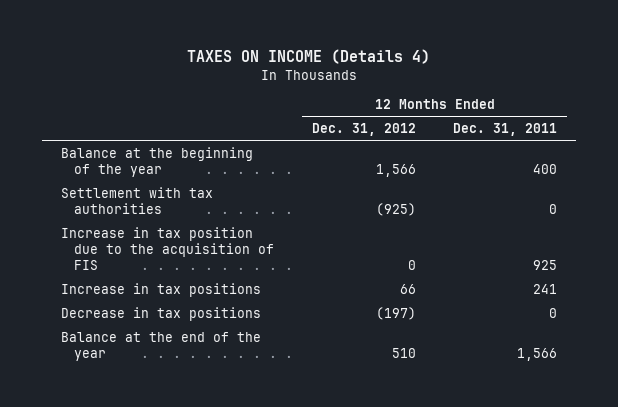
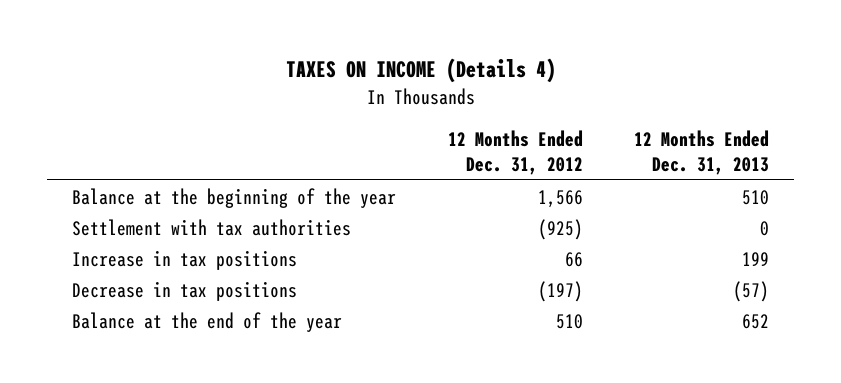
- | 12 Months Ended Dec. 31, 2012 | 12 Months Ended Dec. 31, 2011
+ | 12 Months Ended Dec. 31, 2012 | 12 Months Ended Dec. 31, 2013
- Increase in tax position due to the acquisition of FIS | 0 | 925

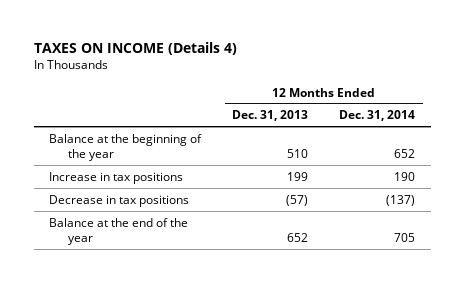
- | 12 Months Ended Dec. 31, 2012 | 12 Months Ended Dec. 31, 2013
+ | 12 Months Ended Dec. 31, 2013 | 12 Months Ended Dec. 31, 2014
- Settlement with tax authorities | (925) | 0

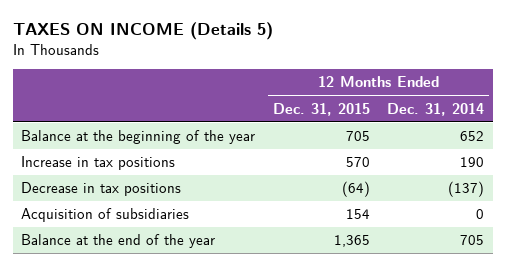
- TAXES ON INCOME (Details 4)
+ TAXES ON INCOME (Details 5)
- | 12 Months Ended Dec. 31, 2013 | 12 Months Ended Dec. 31, 2014
+ | 12 Months Ended Dec. 31, 2015 | 12 Months Ended Dec. 31, 2014
+ Acquisition of subsidiaries | 154 | 0

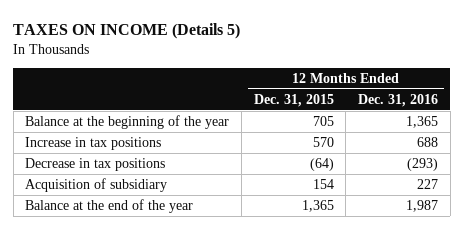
- | 12 Months Ended Dec. 31, 2015 | 12 Months Ended Dec. 31, 2014
+ | 12 Months Ended Dec. 31, 2015 | 12 Months Ended Dec. 31, 2016
- Acquisition of subsidiaries | 154 | 0
+ Acquisition of subsidiary | 154 | 227

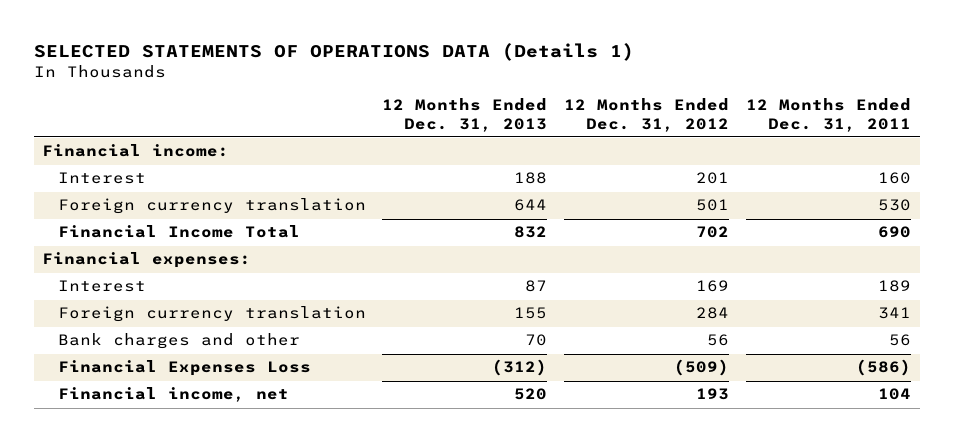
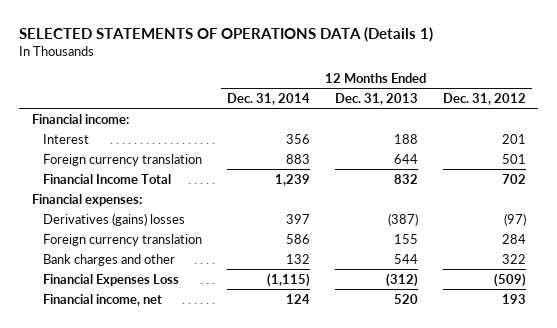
- | 12 Months Ended Dec. 31, 2013 | 12 Months Ended Dec. 31, 2012 | 12 Months Ended Dec. 31, 2011
+ | 12 Months Ended Dec. 31, 2014 | 12 Months Ended Dec. 31, 2013 | 12 Months Ended Dec. 31, 2012
- Interest | 87 | 169 | 189
+ Derivatives (gains) losses | 397 | (387) | (97)
- Bank charges and other | 70 | 56 | 56
+ Bank charges and other | 132 | 544 | 322

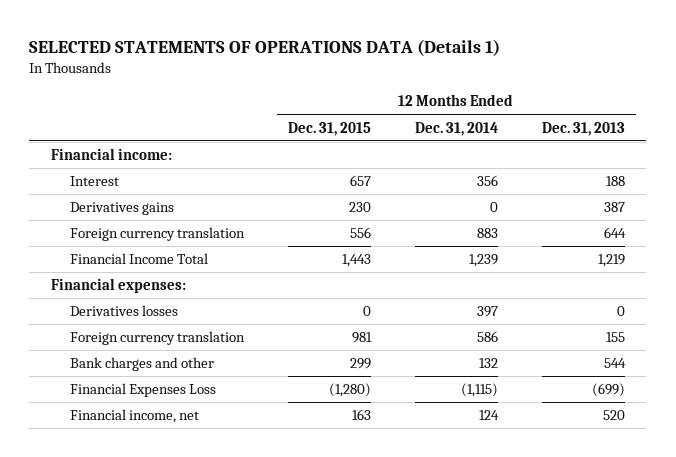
- | 12 Months Ended Dec. 31, 2014 | 12 Months Ended Dec. 31, 2013 | 12 Months Ended Dec. 31, 2012
+ | 12 Months Ended Dec. 31, 2015 | 12 Months Ended Dec. 31, 2014 | 12 Months Ended Dec. 31, 2013
+ Derivatives gains | 230 | 0 | 387
- Financial Income Total | 1,239 | 832 | 702
+ Financial Income Total | 1,443 | 1,239 | 1,219
- Derivatives (gains) losses | 397 | (387) | (97)
+ Derivatives losses | 0 | 397 | 0
- Financial Expenses Loss | (1,115) | (312) | (509)
+ Financial Expenses Loss | (1,280) | (1,115) | (699)

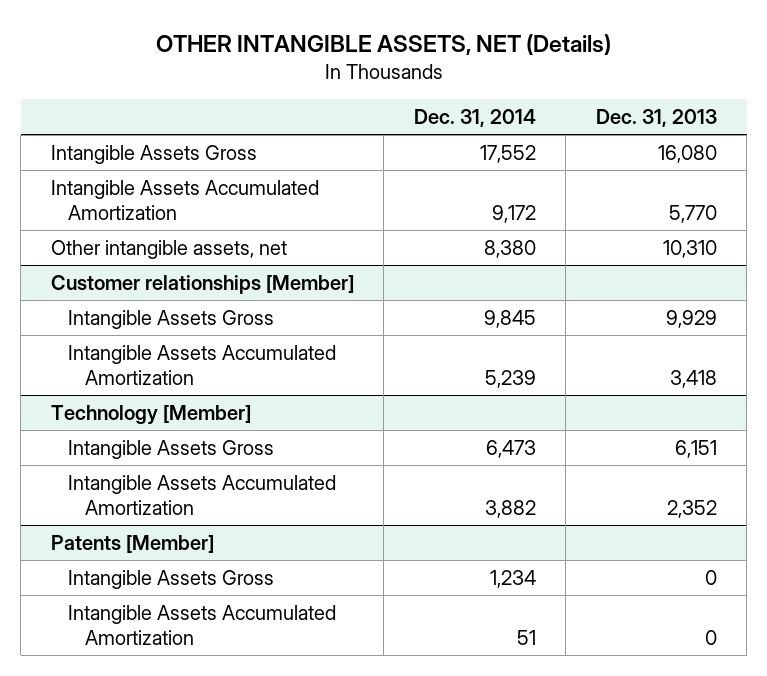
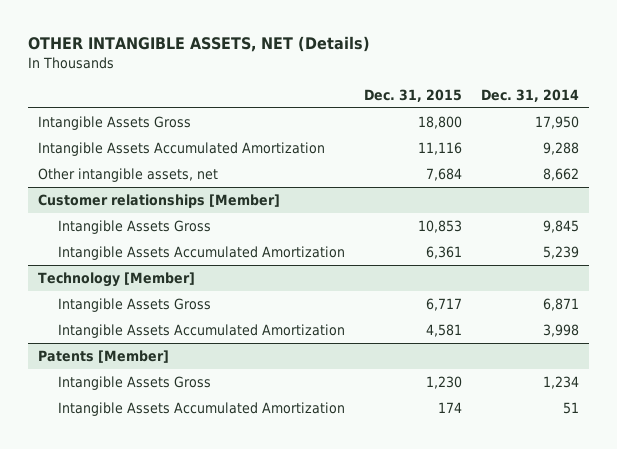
- | Dec. 31, 2014 | Dec. 31, 2013
+ | Dec. 31, 2015 | Dec. 31, 2014
- Intangible Assets Gross | 17,552 | 16,080
- Intangible Assets Accumulated Amortization | 9,172 | 5,770
- Other intangible assets, net | 8,380 | 10,310
+ Intangible Assets Gross | 18,800 | 17,950
+ Intangible Assets Accumulated Amortization | 11,116 | 9,288
+ Other intangible assets, net | 7,684 | 8,662
@ Technology [Member]
- Intangible Assets Gross | 6,473 | 6,151
- Intangible Assets Accumulated Amortization | 3,882 | 2,352
+ Intangible Assets Gross | 6,717 | 6,871
+ Intangible Assets Accumulated Amortization | 4,581 | 3,998

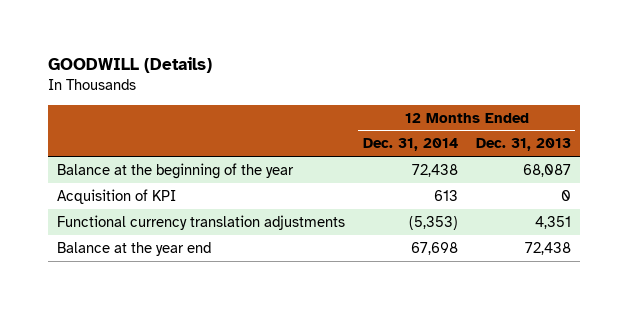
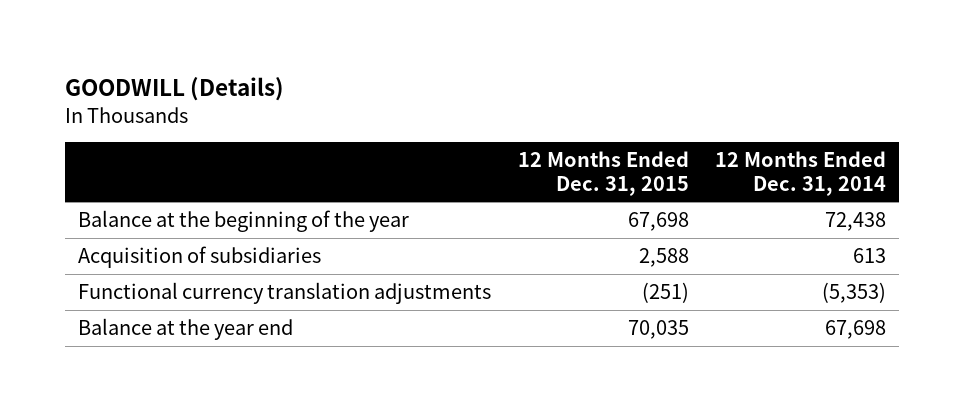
- | 12 Months Ended Dec. 31, 2014 | 12 Months Ended Dec. 31, 2013
+ | 12 Months Ended Dec. 31, 2015 | 12 Months Ended Dec. 31, 2014
- Acquisition of KPI | 613 | 0
+ Acquisition of subsidiaries | 2,588 | 613

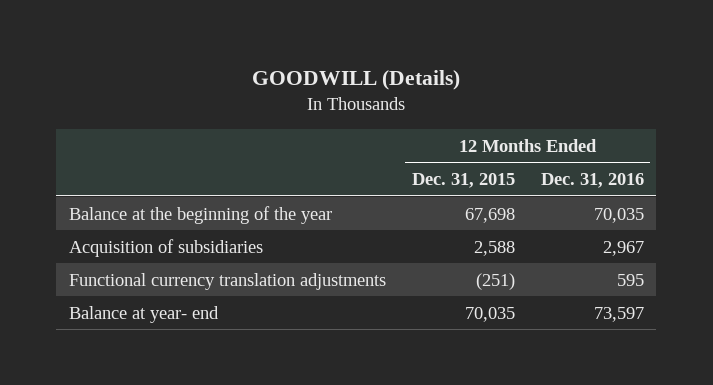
- | 12 Months Ended Dec. 31, 2015 | 12 Months Ended Dec. 31, 2014
+ | 12 Months Ended Dec. 31, 2015 | 12 Months Ended Dec. 31, 2016
- Balance at the year end | 70,035 | 67,698
+ Balance at year- end | 70,035 | 73,597

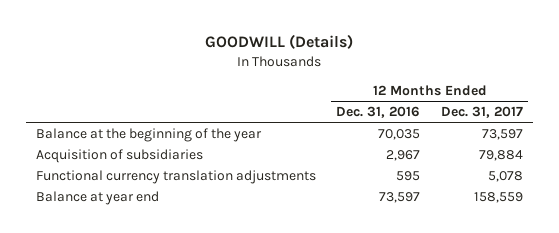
- | 12 Months Ended Dec. 31, 2015 | 12 Months Ended Dec. 31, 2016
+ | 12 Months Ended Dec. 31, 2016 | 12 Months Ended Dec. 31, 2017
- Balance at year- end | 70,035 | 73,597
+ Balance at year end | 73,597 | 158,559

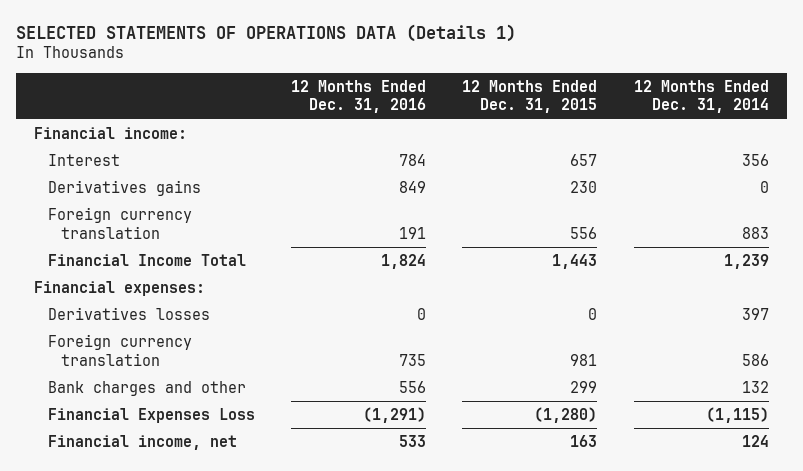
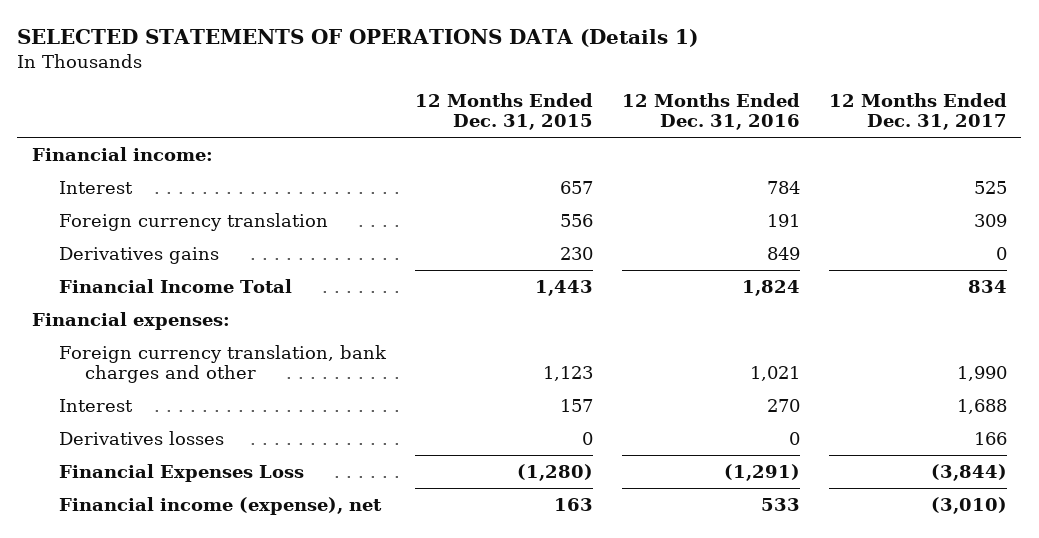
- | 12 Months Ended Dec. 31, 2016 | 12 Months Ended Dec. 31, 2015 | 12 Months Ended Dec. 31, 2014
+ | 12 Months Ended Dec. 31, 2015 | 12 Months Ended Dec. 31, 2016 | 12 Months Ended Dec. 31, 2017
moved down: Derivatives gains | 230 | 849 | 0
+ Foreign currency translation, bank charges and other | 1,123 | 1,021 | 1,990
+ Interest | 157 | 270 | 1,688
- Foreign currency translation | 735 | 981 | 586
- Bank charges and other | 556 | 299 | 132
- Financial income, net | 533 | 163 | 124
+ Financial income (expense), net | 163 | 533 | (3,010)

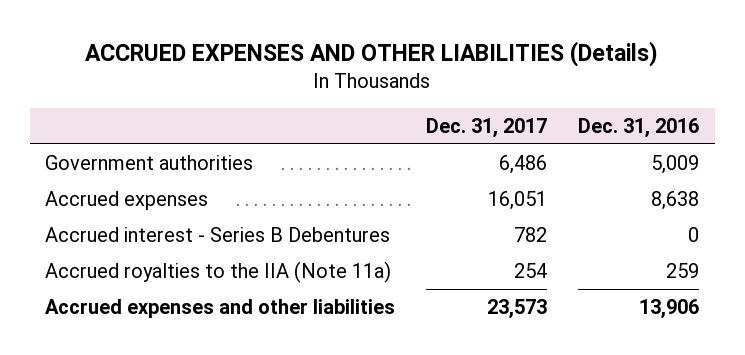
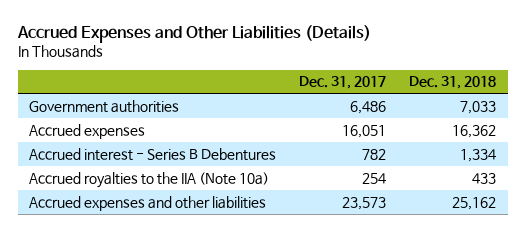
- ACCRUED EXPENSES AND OTHER LIABILITIES (Details)
+ Accrued Expenses and Other Liabilities (Details)
- | Dec. 31, 2017 | Dec. 31, 2016
+ | Dec. 31, 2017 | Dec. 31, 2018
- Accrued royalties to the IIA (Note 11a) | 254 | 259
+ Accrued royalties to the IIA (Note 10a) | 254 | 433

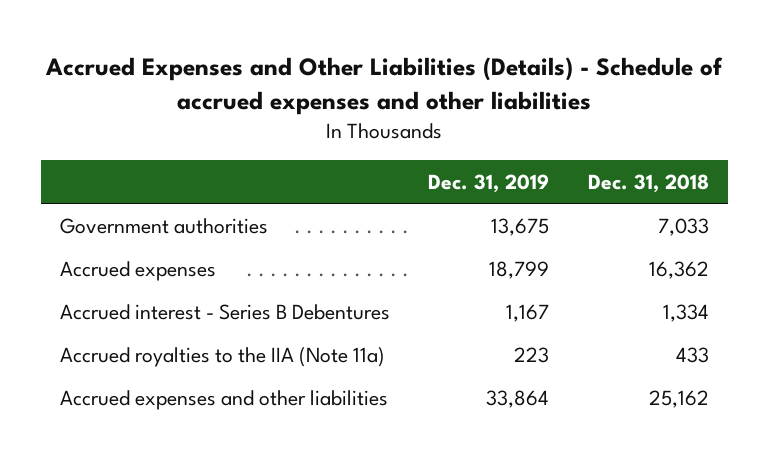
- Accrued Expenses and Other Liabilities (Details)
+ Accrued Expenses and Other Liabilities (Details) - Schedule of accrued expenses and other liabilities
- | Dec. 31, 2017 | Dec. 31, 2018
+ | Dec. 31, 2019 | Dec. 31, 2018
- Accrued royalties to the IIA (Note 10a) | 254 | 433
+ Accrued royalties to the IIA (Note 11a) | 223 | 433

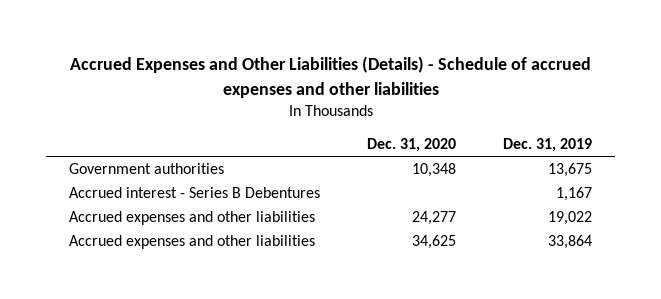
- | Dec. 31, 2019 | Dec. 31, 2018
+ | Dec. 31, 2020 | Dec. 31, 2019
- Accrued expenses | 18,799 | 16,362
- Accrued royalties to the IIA (Note 11a) | 223 | 433
+ Accrued expenses and other liabilities | 24,277 | 19,022

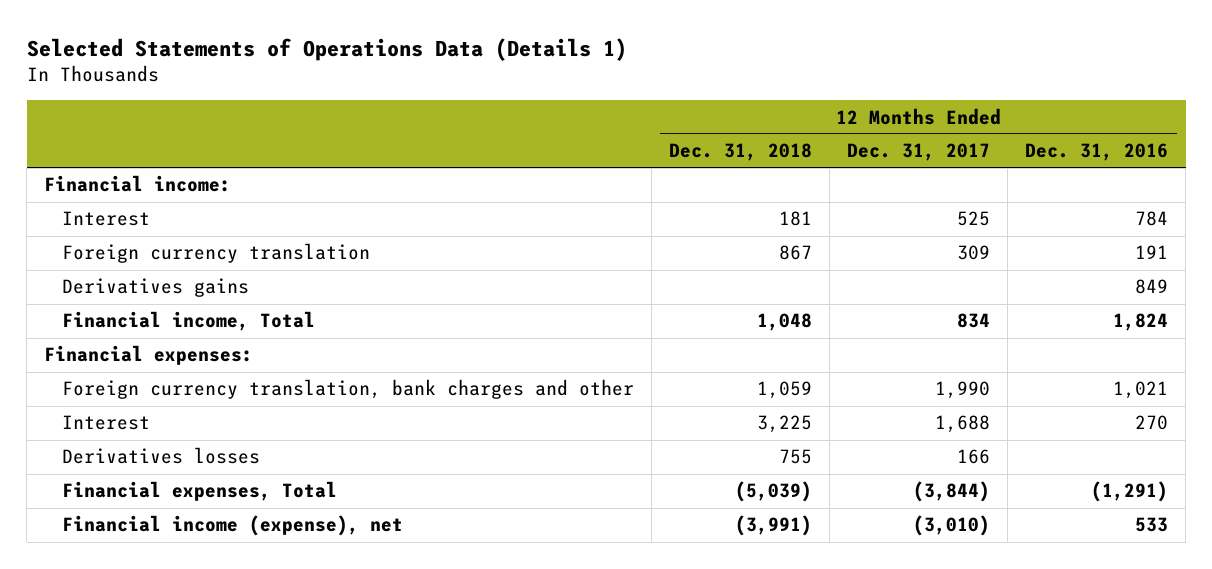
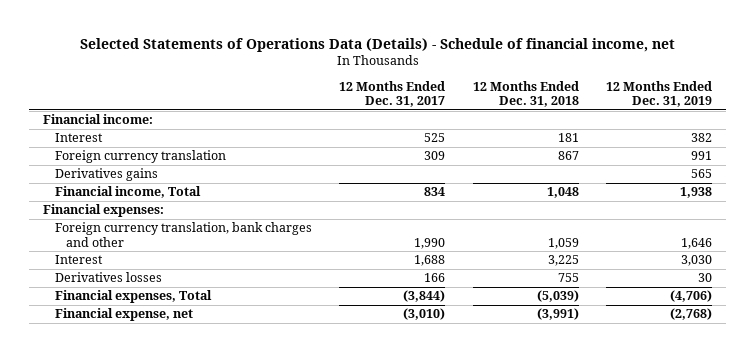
- Selected Statements of Operations Data (Details 1)
+ Selected Statements of Operations Data (Details) - Schedule of financial income, net
- | 12 Months Ended Dec. 31, 2018 | 12 Months Ended Dec. 31, 2017 | 12 Months Ended Dec. 31, 2016
+ | 12 Months Ended Dec. 31, 2017 | 12 Months Ended Dec. 31, 2018 | 12 Months Ended Dec. 31, 2019
- Financial income (expense), net | (3,991) | (3,010) | 533
+ Financial expense, net | (3,010) | (3,991) | (2,768)

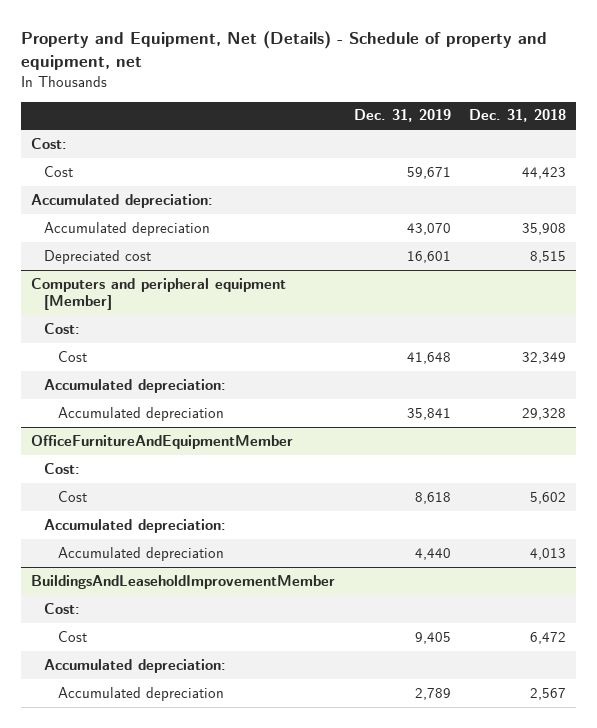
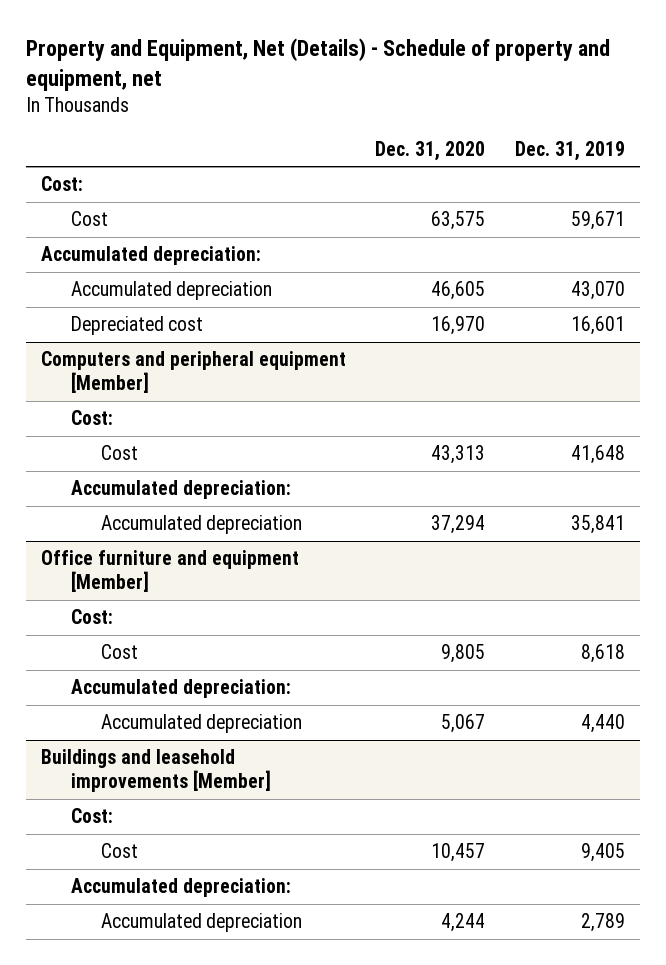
- | Dec. 31, 2019 | Dec. 31, 2018
+ | Dec. 31, 2020 | Dec. 31, 2019
- OfficeFurnitureAndEquipmentMember
+ Office furniture and equipment [Member]
- BuildingsAndLeaseholdImprovementMember
+ Buildings and leasehold improvements [Member]

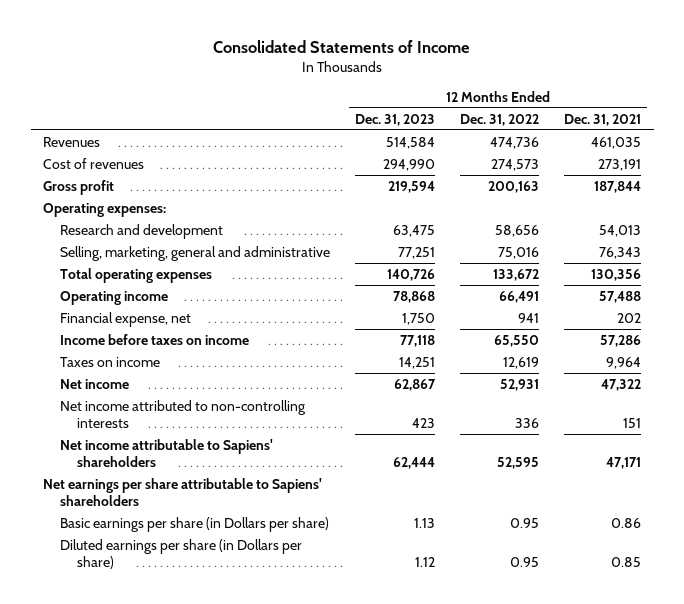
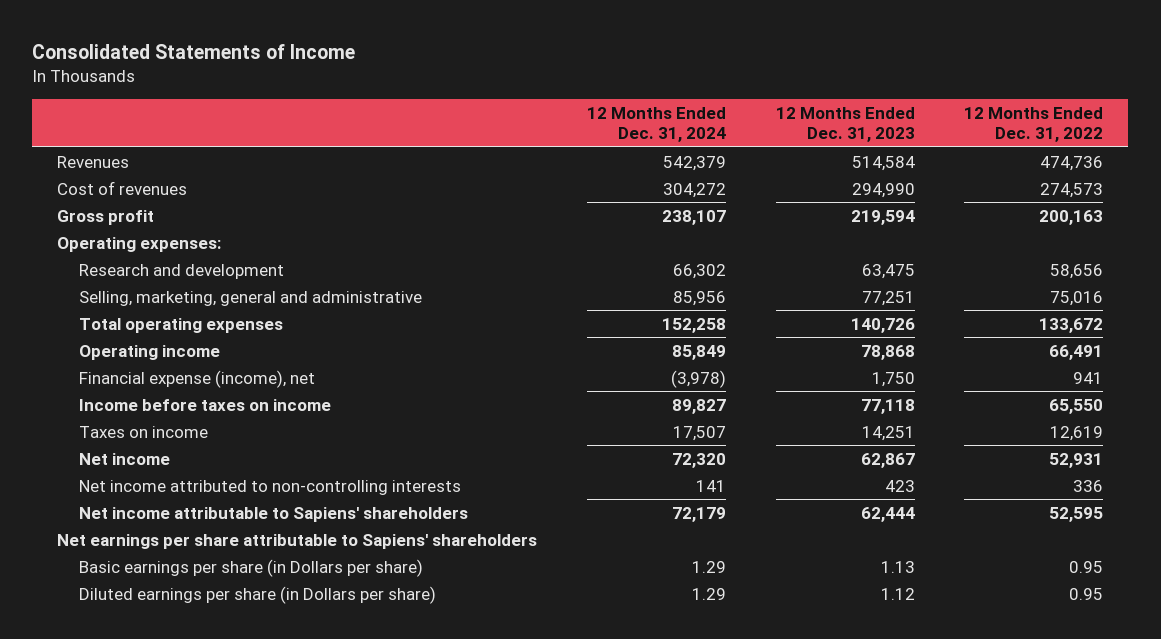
- | 12 Months Ended Dec. 31, 2023 | 12 Months Ended Dec. 31, 2022 | 12 Months Ended Dec. 31, 2021
+ | 12 Months Ended Dec. 31, 2024 | 12 Months Ended Dec. 31, 2023 | 12 Months Ended Dec. 31, 2022
- Financial expense, net | 1,750 | 941 | 202
+ Financial expense (income), net | (3,978) | 1,750 | 941

